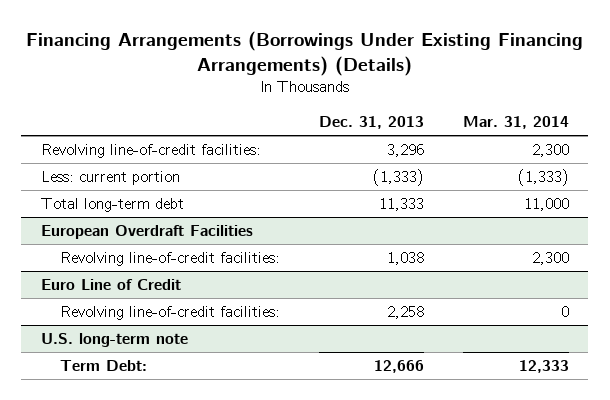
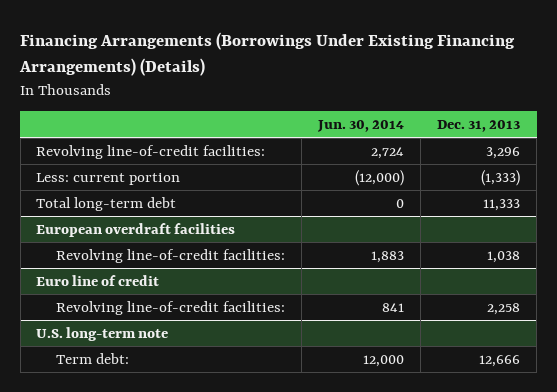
- | Dec. 31, 2013 | Mar. 31, 2014
+ | Jun. 30, 2014 | Dec. 31, 2013
- European Overdraft Facilities
+ European overdraft facilities
- Euro Line of Credit
+ Euro line of credit
@ U.S. long-term note
- Term Debt: | 12,666 | 12,333
+ Term debt: | 12,000 | 12,666

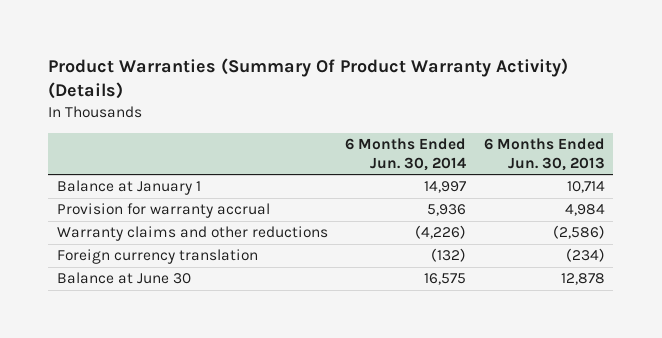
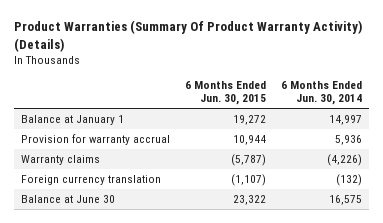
- | 6 Months Ended Jun. 30, 2014 | 6 Months Ended Jun. 30, 2013
+ | 6 Months Ended Jun. 30, 2015 | 6 Months Ended Jun. 30, 2014
- Warranty claims and other reductions | (4,226) | (2,586)
+ Warranty claims | (5,787) | (4,226)

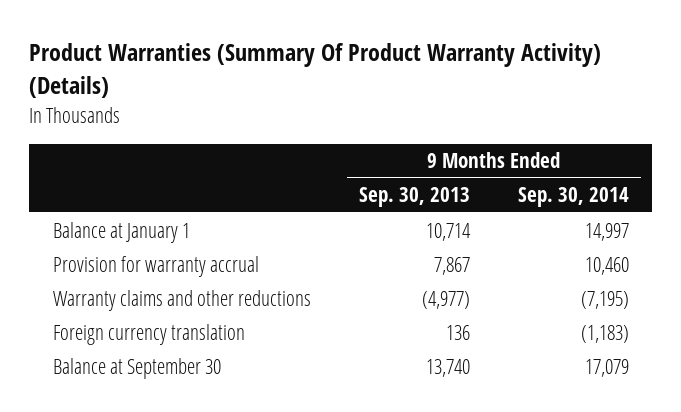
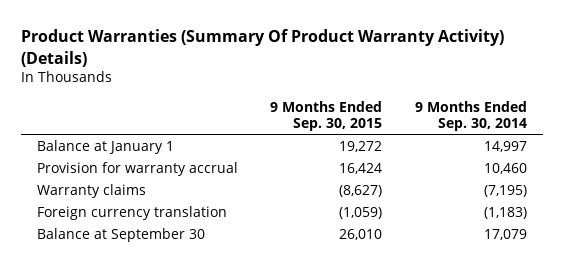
- | 9 Months Ended Sep. 30, 2013 | 9 Months Ended Sep. 30, 2014
+ | 9 Months Ended Sep. 30, 2015 | 9 Months Ended Sep. 30, 2014
- Warranty claims and other reductions | (4,977) | (7,195)
+ Warranty claims | (8,627) | (7,195)

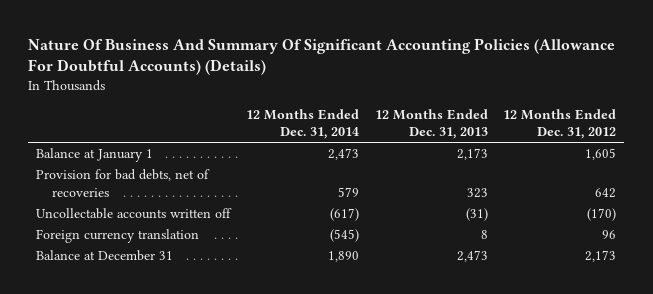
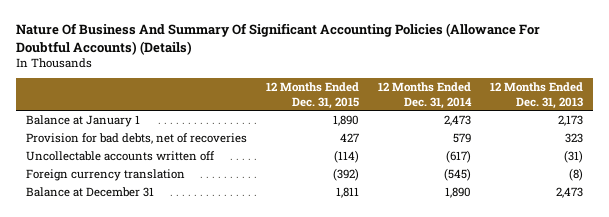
- | 12 Months Ended Dec. 31, 2014 | 12 Months Ended Dec. 31, 2013 | 12 Months Ended Dec. 31, 2012
+ | 12 Months Ended Dec. 31, 2015 | 12 Months Ended Dec. 31, 2014 | 12 Months Ended Dec. 31, 2013
- Foreign currency translation | (545) | 8 | 96
+ Foreign currency translation | (392) | (545) | (8)

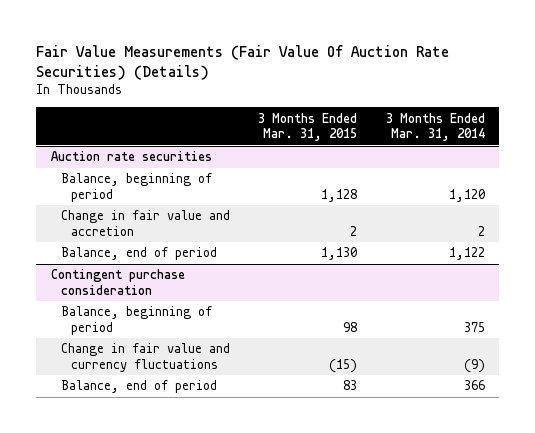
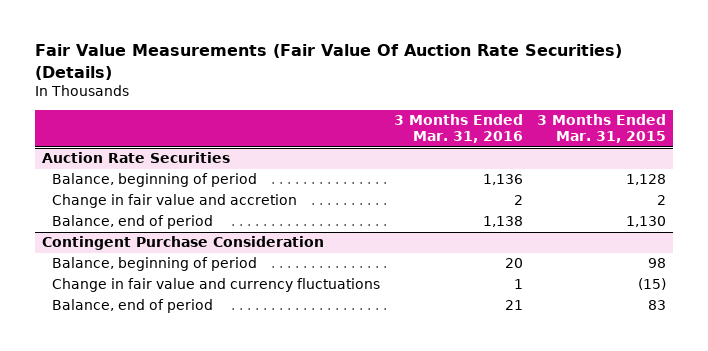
- | 3 Months Ended Mar. 31, 2015 | 3 Months Ended Mar. 31, 2014
+ | 3 Months Ended Mar. 31, 2016 | 3 Months Ended Mar. 31, 2015
- Auction rate securities
+ Auction Rate Securities
- Contingent purchase consideration
+ Contingent Purchase Consideration

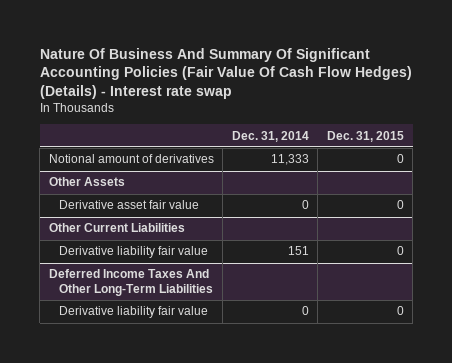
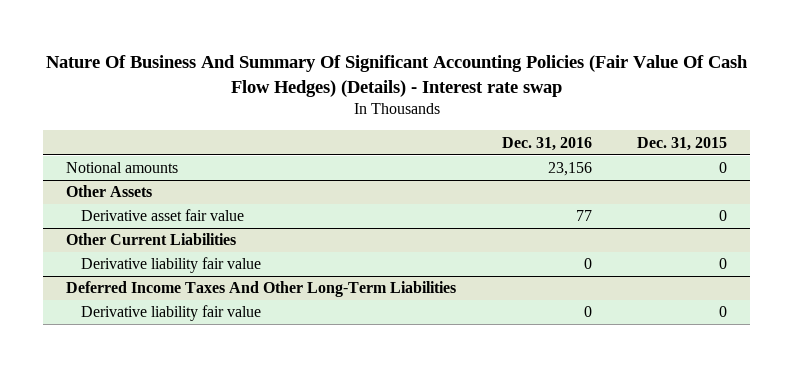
- | Dec. 31, 2014 | Dec. 31, 2015
+ | Dec. 31, 2016 | Dec. 31, 2015
- Notional amount of derivatives | 11,333 | 0
+ Notional amounts | 23,156 | 0

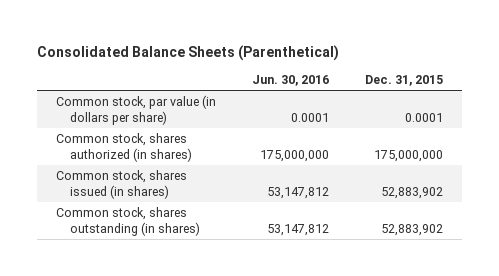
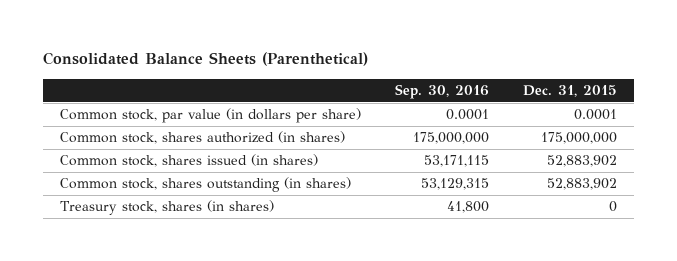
- | Jun. 30, 2016 | Dec. 31, 2015
+ | Sep. 30, 2016 | Dec. 31, 2015
+ Treasury stock, shares (in shares) | 41,800 | 0

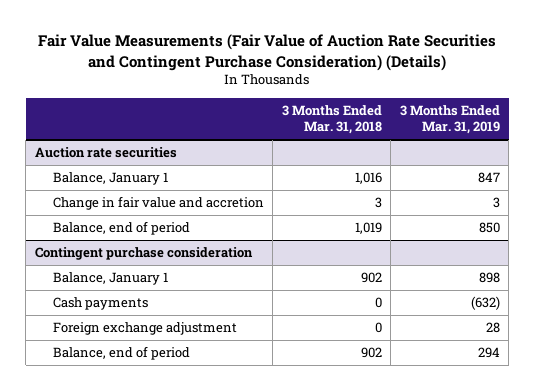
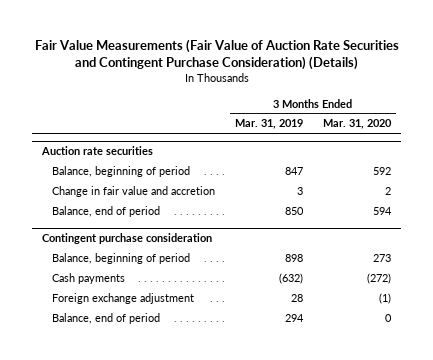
- | 3 Months Ended Mar. 31, 2018 | 3 Months Ended Mar. 31, 2019
+ | 3 Months Ended Mar. 31, 2019 | 3 Months Ended Mar. 31, 2020
@ Auction rate securities
- Balance, January 1 | 1,016 | 847
+ Balance, beginning of period | 847 | 592
@ Contingent purchase consideration
- Balance, January 1 | 902 | 898
+ Balance, beginning of period | 898 | 273

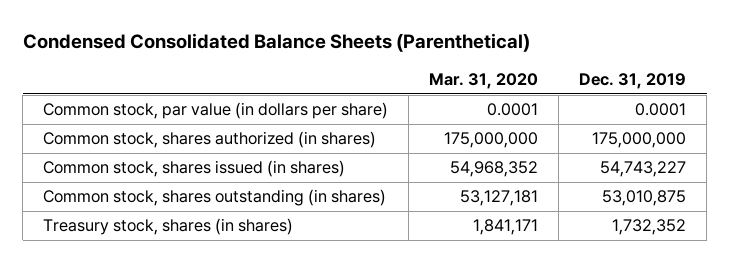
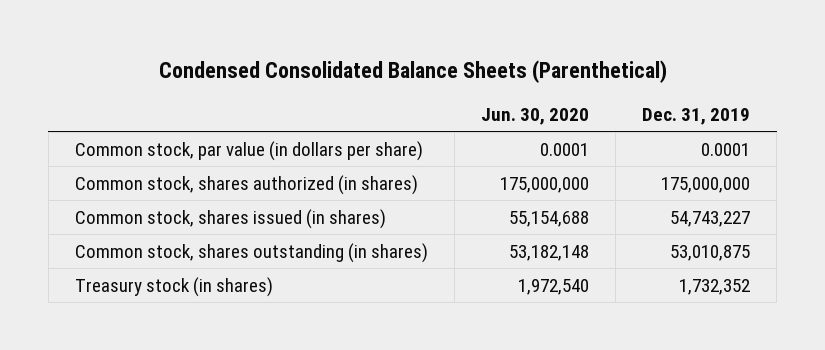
- | Mar. 31, 2020 | Dec. 31, 2019
+ | Jun. 30, 2020 | Dec. 31, 2019
- Treasury stock, shares (in shares) | 1,841,171 | 1,732,352
+ Treasury stock (in shares) | 1,972,540 | 1,732,352

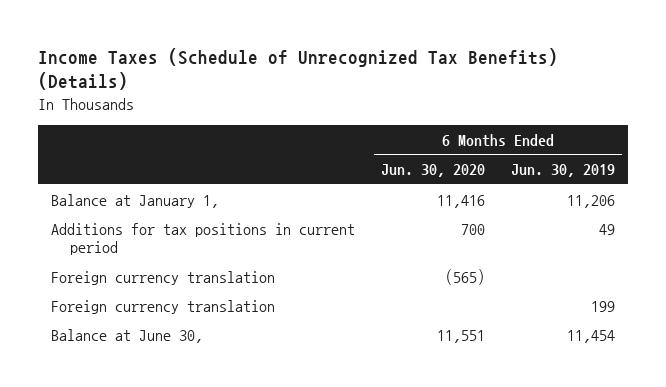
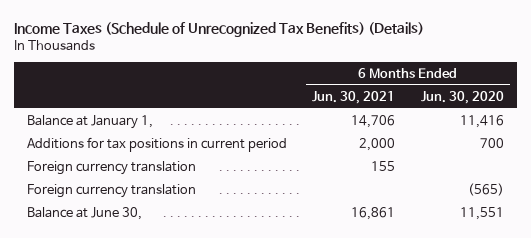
- | 6 Months Ended Jun. 30, 2020 | 6 Months Ended Jun. 30, 2019
+ | 6 Months Ended Jun. 30, 2021 | 6 Months Ended Jun. 30, 2020
moved down: Foreign currency translation | | (565)

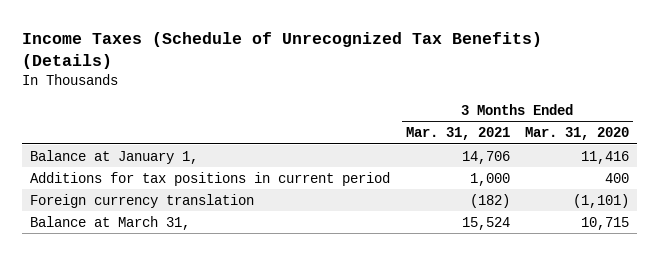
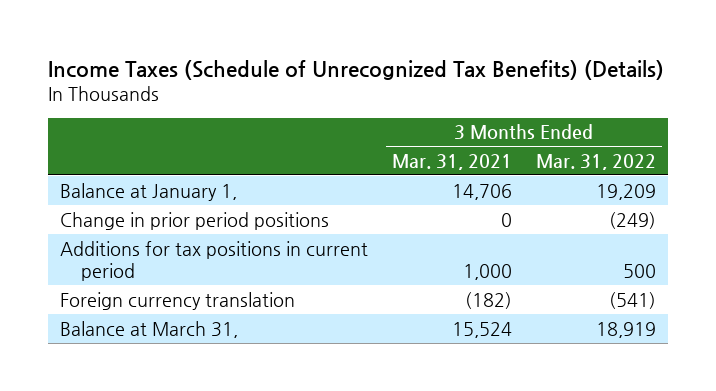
- | 3 Months Ended Mar. 31, 2021 | 3 Months Ended Mar. 31, 2020
+ | 3 Months Ended Mar. 31, 2021 | 3 Months Ended Mar. 31, 2022
+ Change in prior period positions | 0 | (249)

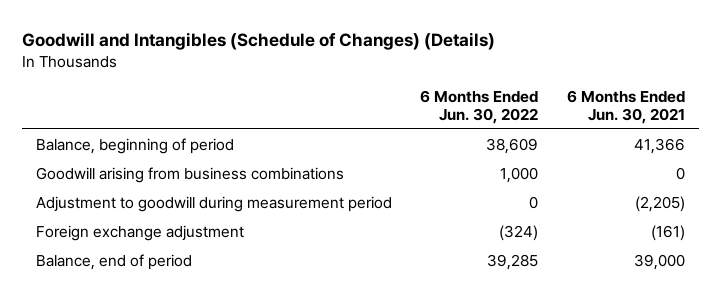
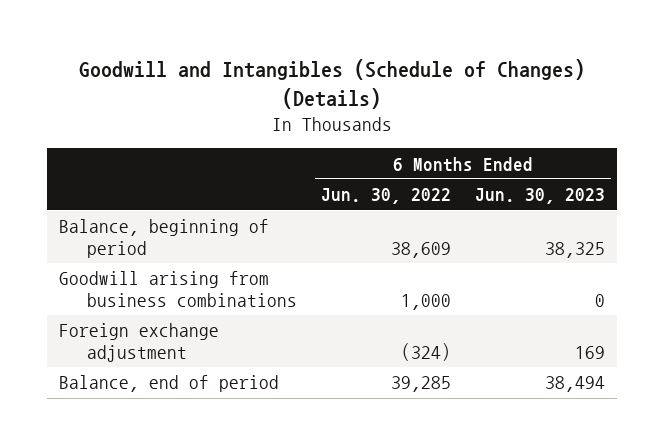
- | 6 Months Ended Jun. 30, 2022 | 6 Months Ended Jun. 30, 2021
+ | 6 Months Ended Jun. 30, 2022 | 6 Months Ended Jun. 30, 2023
- Adjustment to goodwill during measurement period | 0 | (2,205)

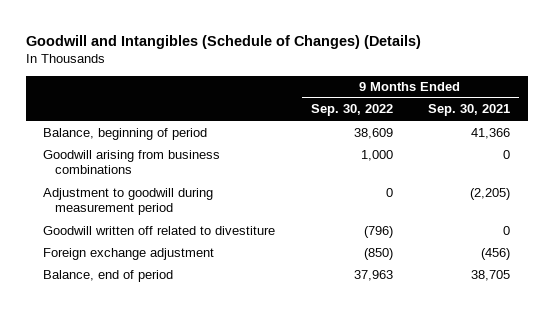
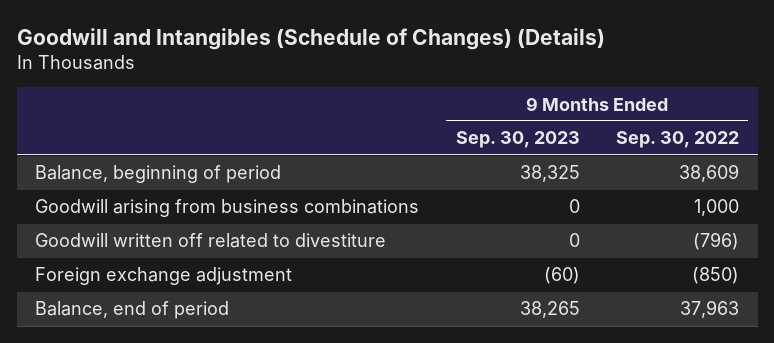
- | 9 Months Ended Sep. 30, 2022 | 9 Months Ended Sep. 30, 2021
+ | 9 Months Ended Sep. 30, 2023 | 9 Months Ended Sep. 30, 2022
- Adjustment to goodwill during measurement period | 0 | (2,205)

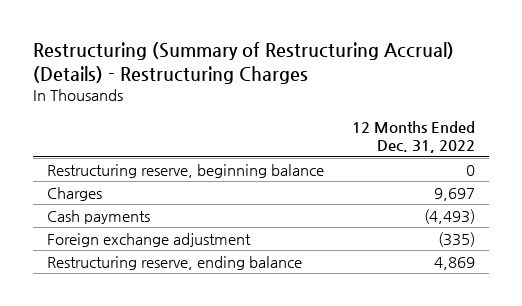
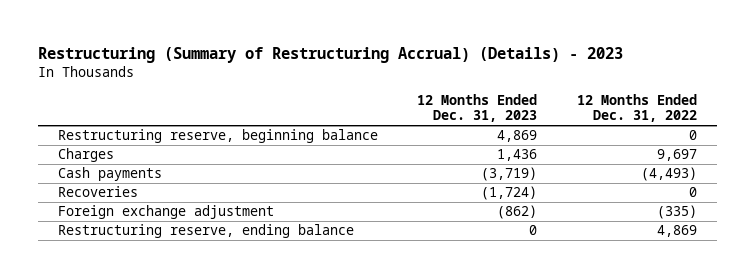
- Restructuring (Summary of Restructuring Accrual) (Details) - Restructuring Charges
+ Restructuring (Summary of Restructuring Accrual) (Details) - 2023
- | 12 Months Ended Dec. 31, 2022
+ | 12 Months Ended Dec. 31, 2023 | 12 Months Ended Dec. 31, 2022
+ Recoveries | (1,724) | 0

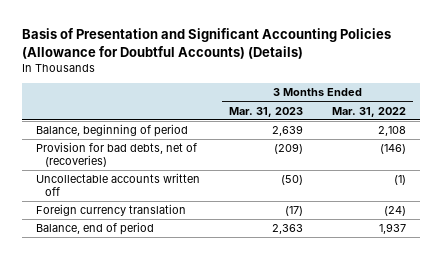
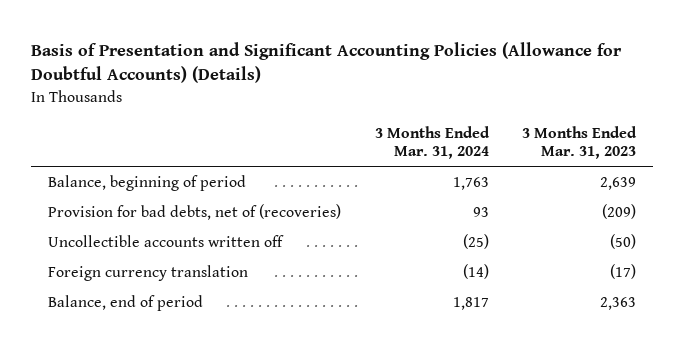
- | 3 Months Ended Mar. 31, 2023 | 3 Months Ended Mar. 31, 2022
+ | 3 Months Ended Mar. 31, 2024 | 3 Months Ended Mar. 31, 2023
- Uncollectable accounts written off | (50) | (1)
+ Uncollectible accounts written off | (25) | (50)

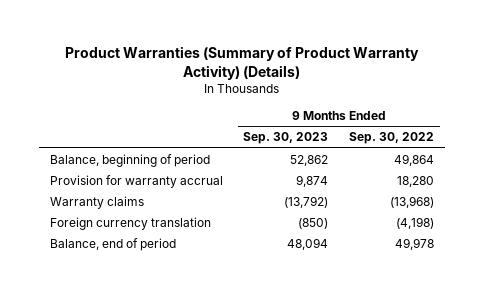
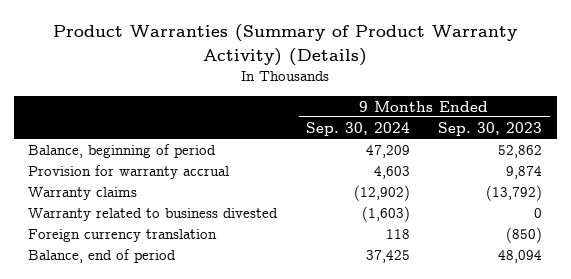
- | 9 Months Ended Sep. 30, 2023 | 9 Months Ended Sep. 30, 2022
+ | 9 Months Ended Sep. 30, 2024 | 9 Months Ended Sep. 30, 2023
+ Warranty related to business divested | (1,603) | 0

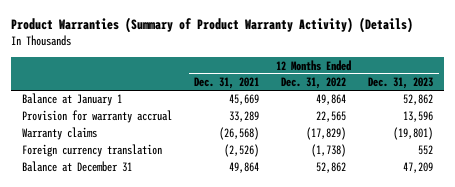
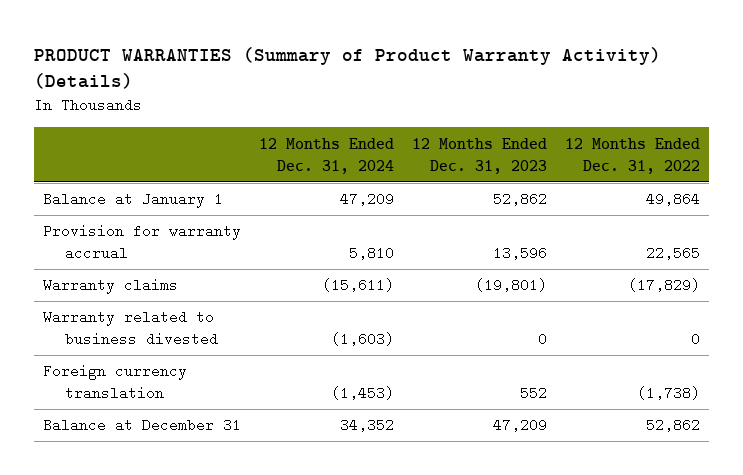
- Product Warranties (Summary of Product Warranty Activity) (Details)
+ PRODUCT WARRANTIES (Summary of Product Warranty Activity) (Details)
- | 12 Months Ended Dec. 31, 2021 | 12 Months Ended Dec. 31, 2022 | 12 Months Ended Dec. 31, 2023
+ | 12 Months Ended Dec. 31, 2024 | 12 Months Ended Dec. 31, 2023 | 12 Months Ended Dec. 31, 2022
+ Warranty related to business divested | (1,603) | 0 | 0

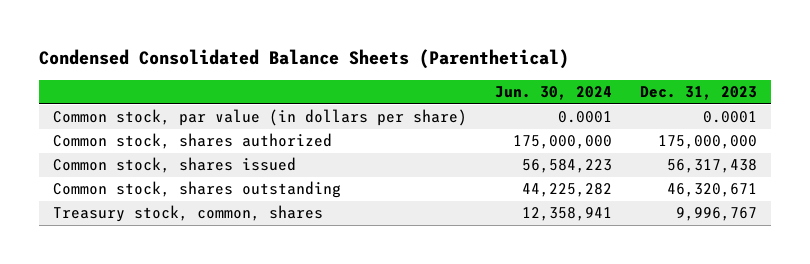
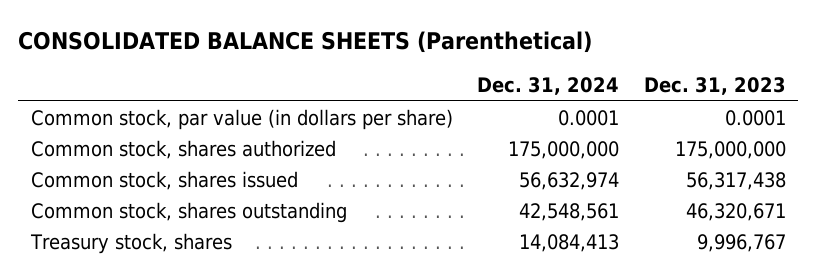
- Condensed Consolidated Balance Sheets (Parenthetical)
+ CONSOLIDATED BALANCE SHEETS (Parenthetical)
- | Jun. 30, 2024 | Dec. 31, 2023
+ | Dec. 31, 2024 | Dec. 31, 2023
- Treasury stock, common, shares | 12,358,941 | 9,996,767
+ Treasury stock, shares | 14,084,413 | 9,996,767

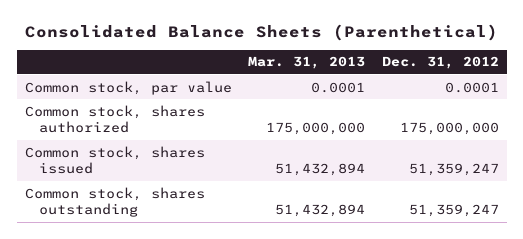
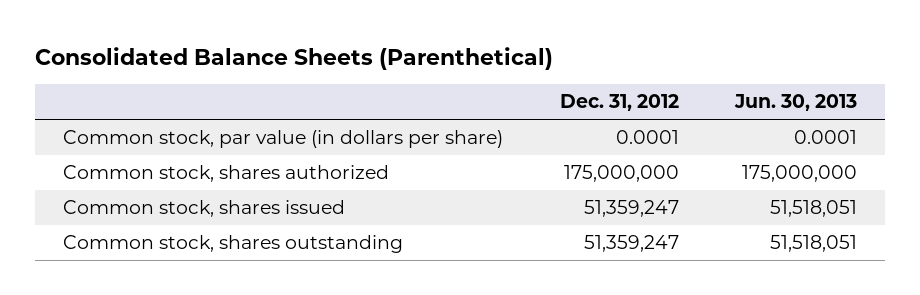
- | Mar. 31, 2013 | Dec. 31, 2012
+ | Dec. 31, 2012 | Jun. 30, 2013
- Common stock, par value | 0.0001 | 0.0001
+ Common stock, par value (in dollars per share) | 0.0001 | 0.0001

